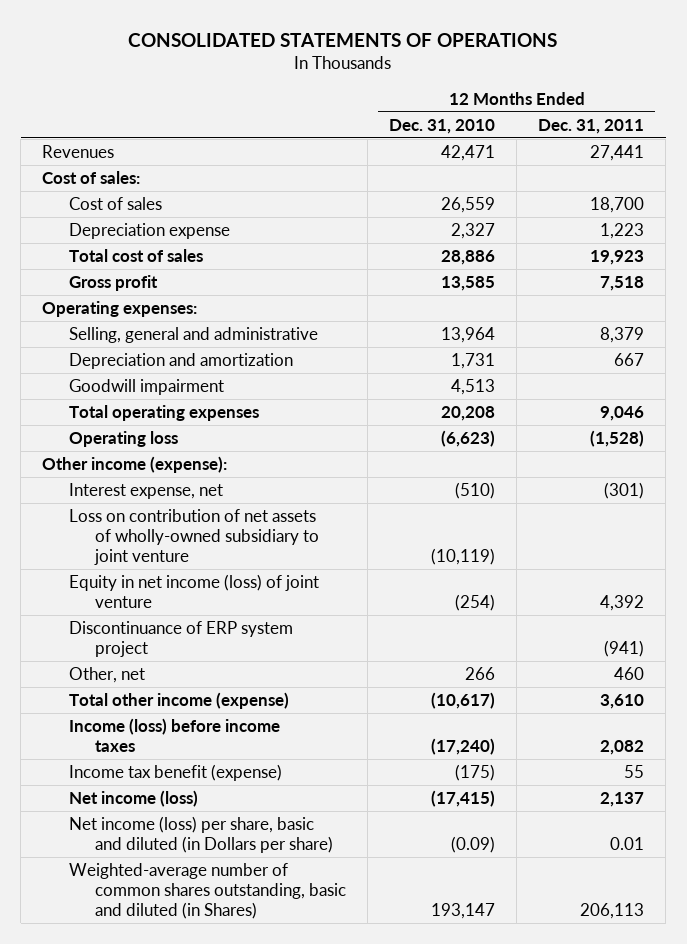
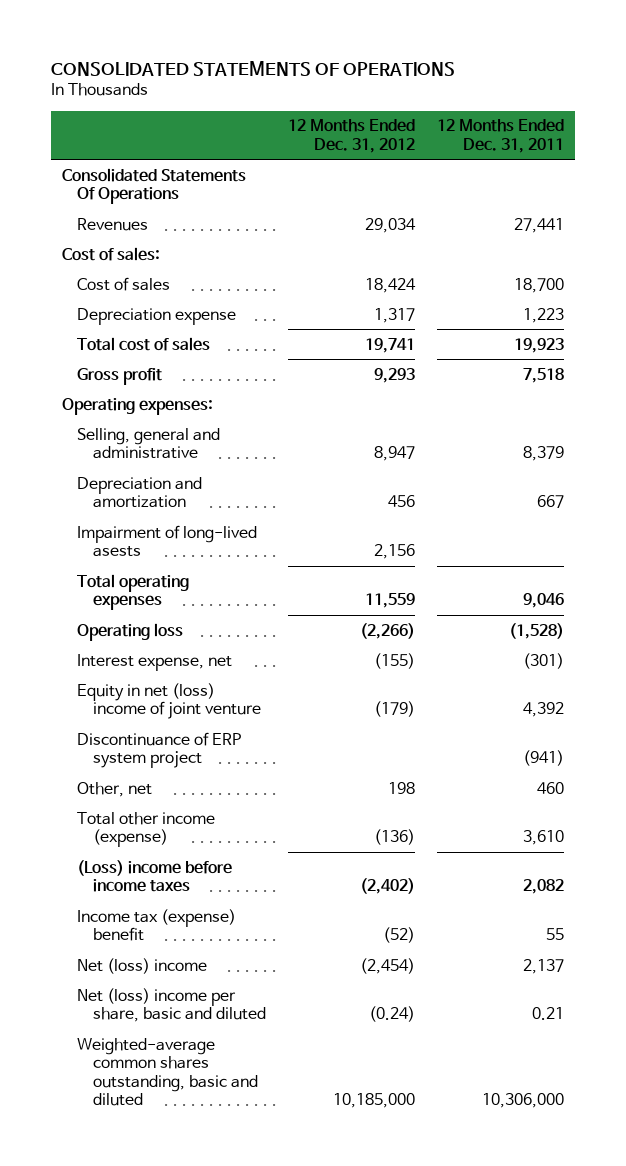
- | 12 Months Ended Dec. 31, 2010 | 12 Months Ended Dec. 31, 2011
+ | 12 Months Ended Dec. 31, 2012 | 12 Months Ended Dec. 31, 2011
+ Consolidated Statements Of Operations
- Goodwill impairment | 4,513 |
+ Impairment of long-lived asests | 2,156 |
- Other income (expense):
- Loss on contribution of net assets of wholly-owned subsidiary to joint venture | (10,119) |
- Equity in net income (loss) of joint venture | (254) | 4,392
+ Equity in net (loss) income of joint venture | (179) | 4,392
- Income (loss) before income taxes | (17,240) | 2,082
- Income tax benefit (expense) | (175) | 55
- Net income (loss) | (17,415) | 2,137
- Net income (loss) per share, basic and diluted (in Dollars per share) | (0.09) | 0.01
- Weighted-average number of common shares outstanding, basic and diluted (in Shares) | 193,147 | 206,113
+ (Loss) income before income taxes | (2,402) | 2,082
+ Income tax (expense) benefit | (52) | 55
+ Net (loss) income | (2,454) | 2,137
+ Net (loss) income per share, basic and diluted | (0.24) | 0.21
+ Weighted-average common shares outstanding, basic and diluted | 10,185,000 | 10,306,000

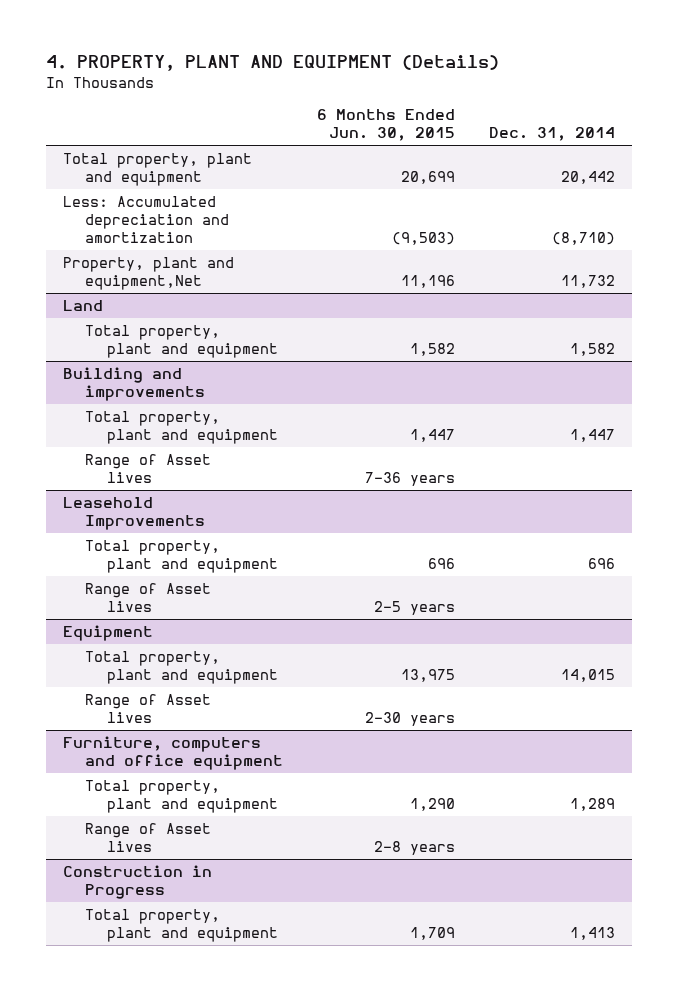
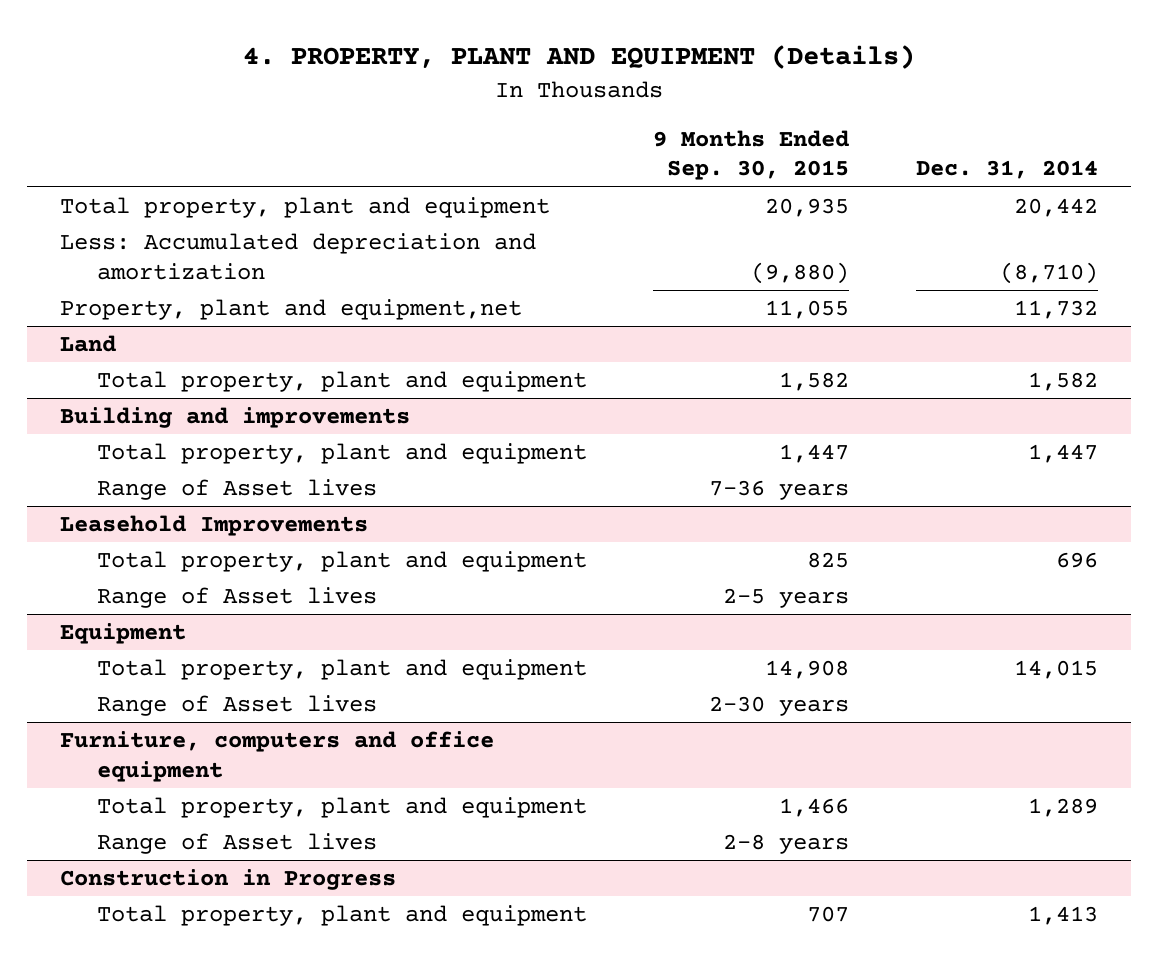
- | 6 Months Ended Jun. 30, 2015 | Dec. 31, 2014
+ | 9 Months Ended Sep. 30, 2015 | Dec. 31, 2014
- Property, plant and equipment,Net | 11,196 | 11,732
+ Property, plant and equipment,net | 11,055 | 11,732

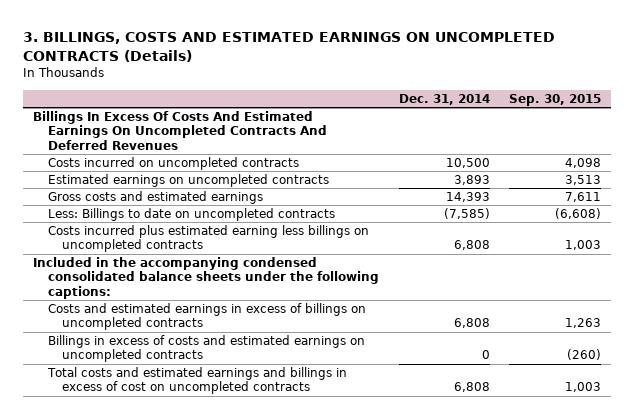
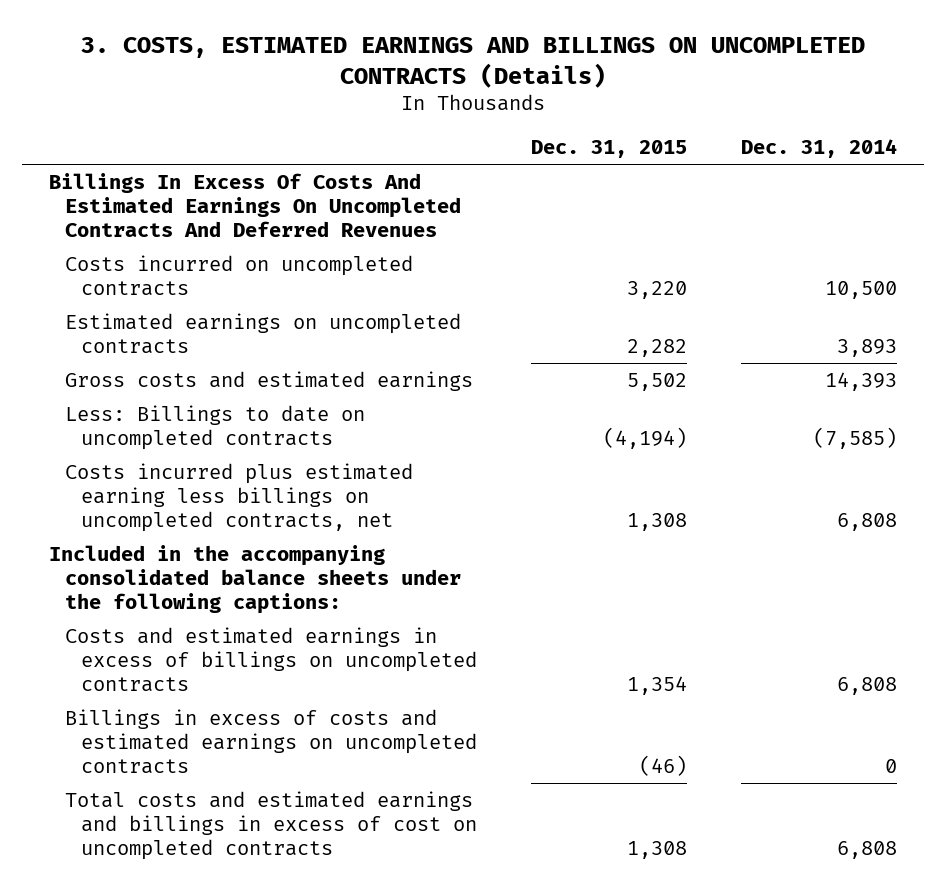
- 3. BILLINGS, COSTS AND ESTIMATED EARNINGS ON UNCOMPLETED CONTRACTS (Details)
+ 3. COSTS, ESTIMATED EARNINGS AND BILLINGS ON UNCOMPLETED CONTRACTS (Details)
- | Dec. 31, 2014 | Sep. 30, 2015
+ | Dec. 31, 2015 | Dec. 31, 2014
- Costs incurred plus estimated earning less billings on uncompleted contracts | 6,808 | 1,003
- Included in the accompanying condensed consolidated balance sheets under the following captions:
+ Costs incurred plus estimated earning less billings on uncompleted contracts, net | 1,308 | 6,808
+ Included in the accompanying consolidated balance sheets under the following captions:

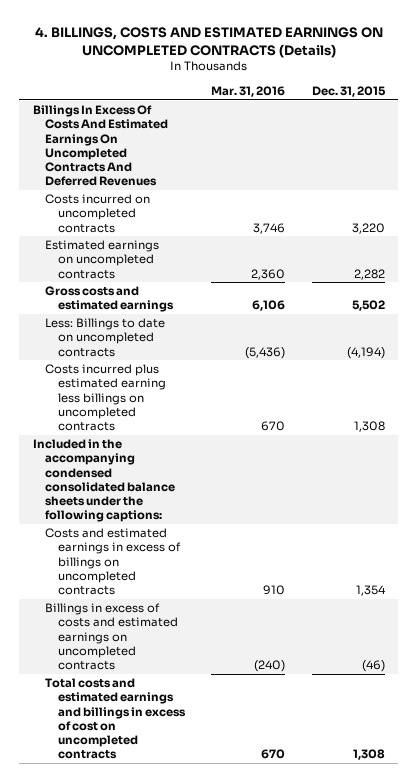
- 3. COSTS, ESTIMATED EARNINGS AND BILLINGS ON UNCOMPLETED CONTRACTS (Details)
+ 4. BILLINGS, COSTS AND ESTIMATED EARNINGS ON UNCOMPLETED CONTRACTS (Details)
- | Dec. 31, 2015 | Dec. 31, 2014
+ | Mar. 31, 2016 | Dec. 31, 2015
- Costs incurred plus estimated earning less billings on uncompleted contracts, net | 1,308 | 6,808
- Included in the accompanying consolidated balance sheets under the following captions:
+ Costs incurred plus estimated earning less billings on uncompleted contracts | 670 | 1,308
+ Included in the accompanying condensed consolidated balance sheets under the following captions:

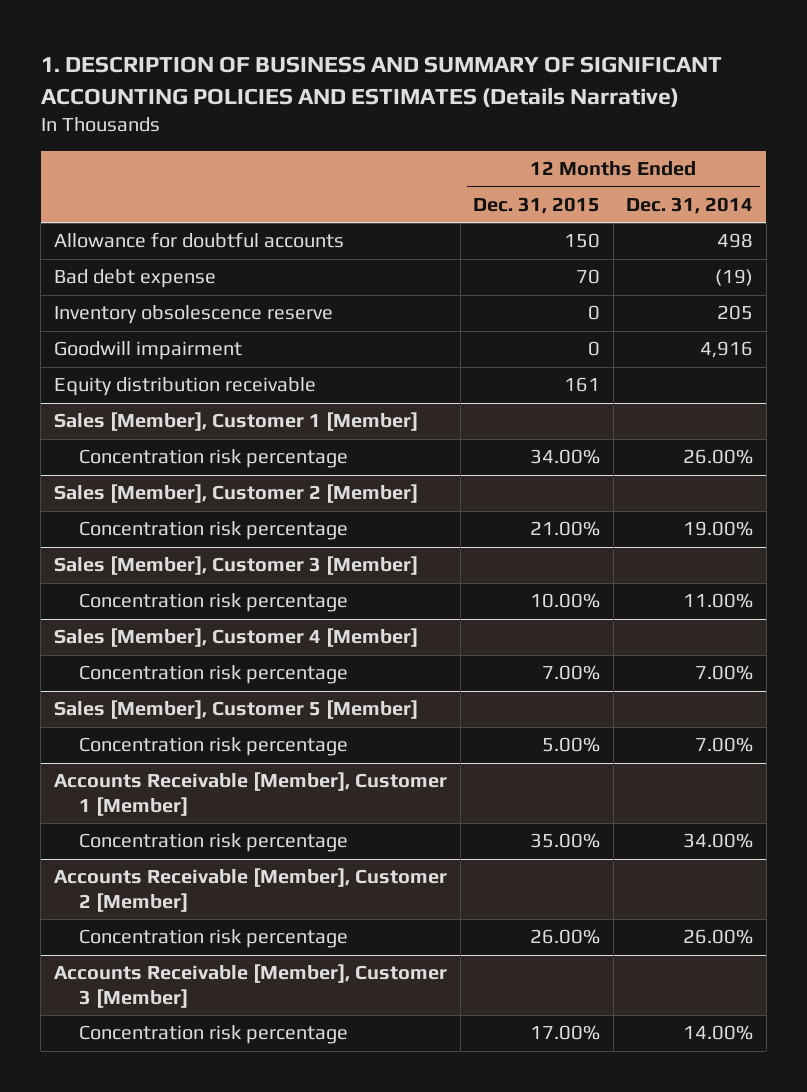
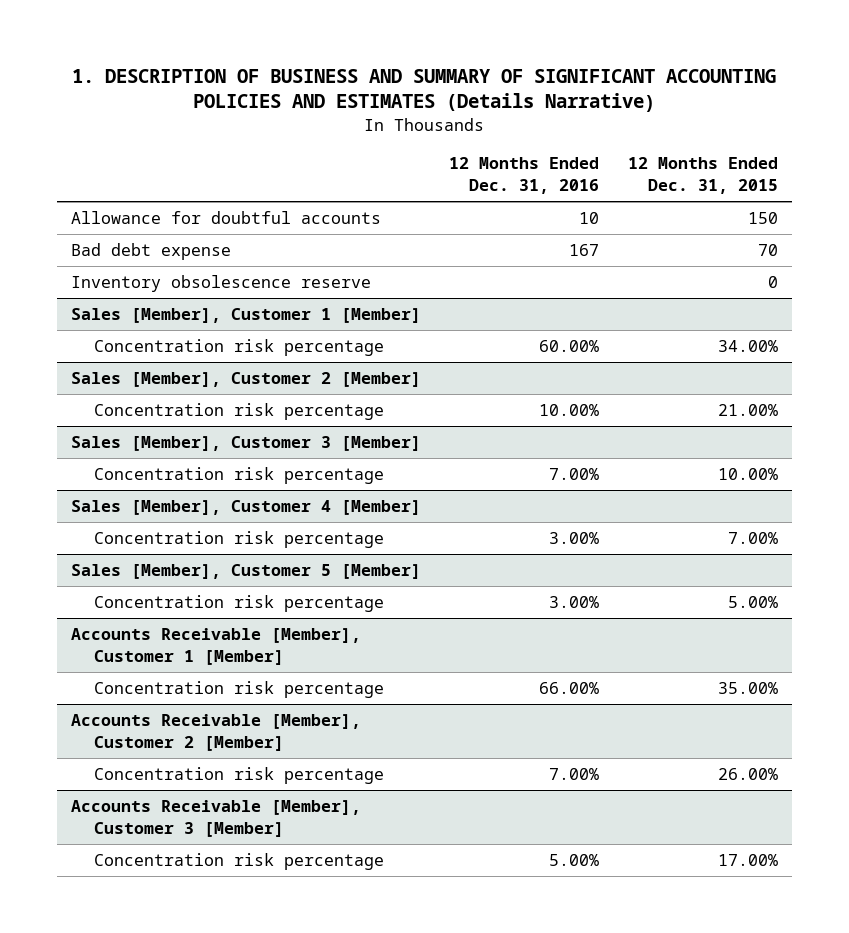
- | 12 Months Ended Dec. 31, 2015 | 12 Months Ended Dec. 31, 2014
+ | 12 Months Ended Dec. 31, 2016 | 12 Months Ended Dec. 31, 2015
- Goodwill impairment | 0 | 4,916
- Equity distribution receivable | 161 |

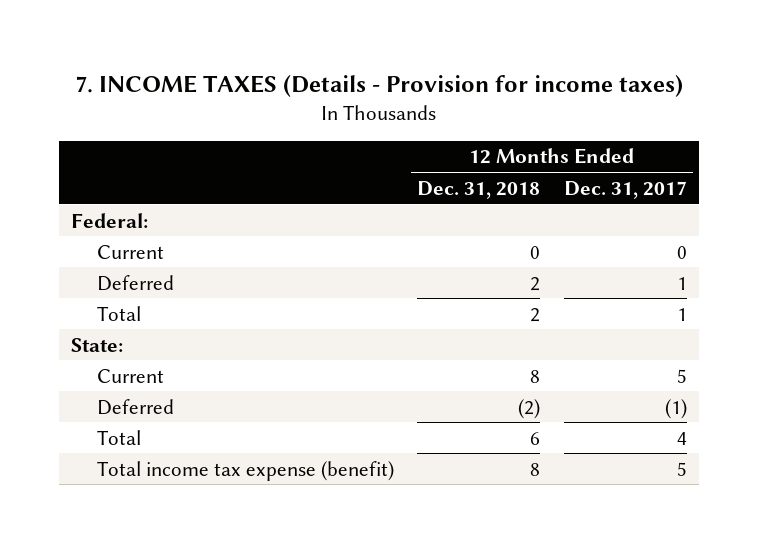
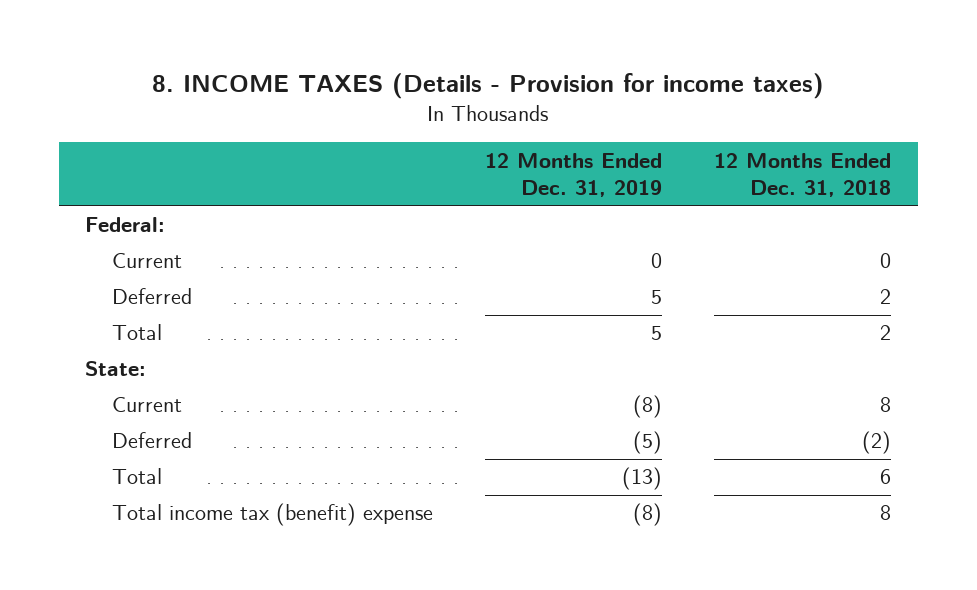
- 7. INCOME TAXES (Details - Provision for income taxes)
+ 8. INCOME TAXES (Details - Provision for income taxes)
- | 12 Months Ended Dec. 31, 2018 | 12 Months Ended Dec. 31, 2017
+ | 12 Months Ended Dec. 31, 2019 | 12 Months Ended Dec. 31, 2018
- Total income tax expense (benefit) | 8 | 5
+ Total income tax (benefit) expense | (8) | 8

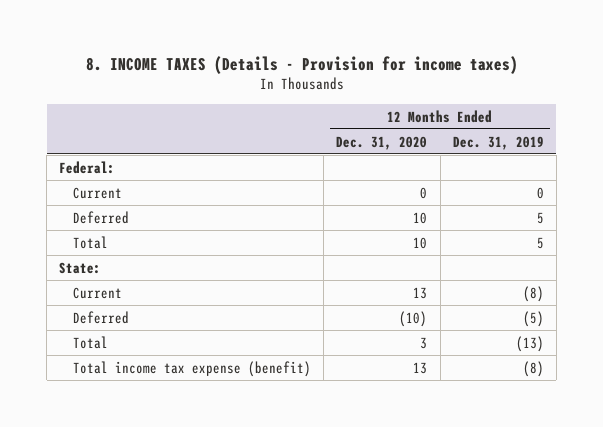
- | 12 Months Ended Dec. 31, 2019 | 12 Months Ended Dec. 31, 2018
+ | 12 Months Ended Dec. 31, 2020 | 12 Months Ended Dec. 31, 2019
- Total income tax (benefit) expense | (8) | 8
+ Total income tax expense (benefit) | 13 | (8)

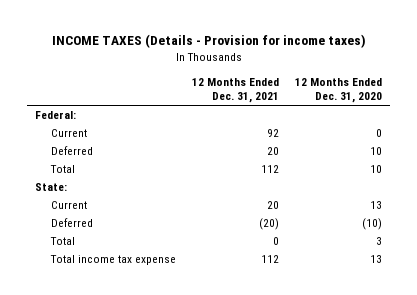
- 8. INCOME TAXES (Details - Provision for income taxes)
+ INCOME TAXES (Details - Provision for income taxes)
- | 12 Months Ended Dec. 31, 2020 | 12 Months Ended Dec. 31, 2019
+ | 12 Months Ended Dec. 31, 2021 | 12 Months Ended Dec. 31, 2020
- Total income tax expense (benefit) | 13 | (8)
+ Total income tax expense | 112 | 13

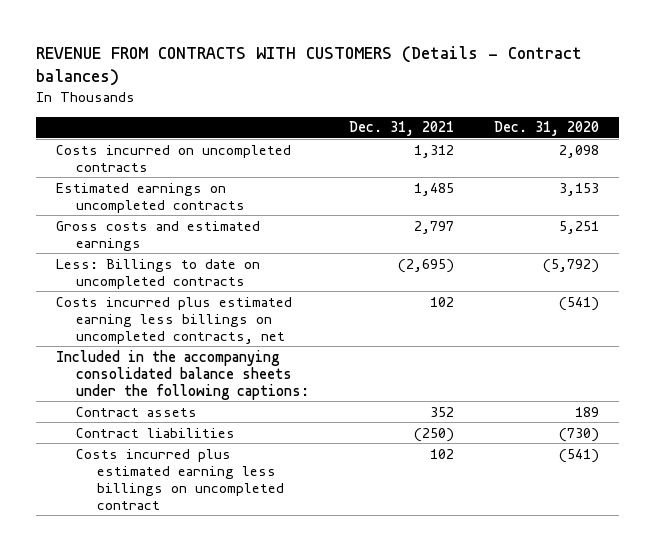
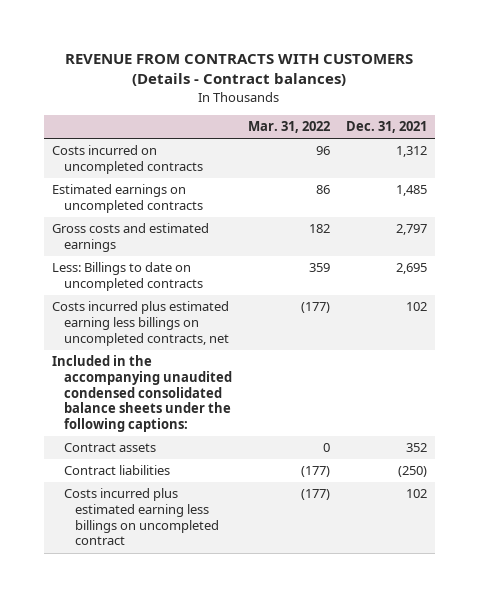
- | Dec. 31, 2021 | Dec. 31, 2020
+ | Mar. 31, 2022 | Dec. 31, 2021
- Less: Billings to date on uncompleted contracts | (2,695) | (5,792)
+ Less: Billings to date on uncompleted contracts | 359 | 2,695
- Included in the accompanying consolidated balance sheets under the following captions:
+ Included in the accompanying unaudited condensed consolidated balance sheets under the following captions:

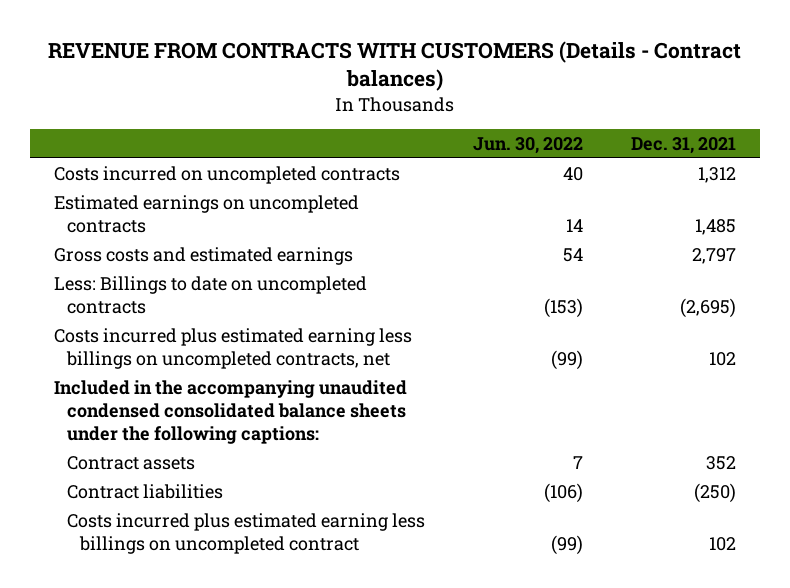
- | Mar. 31, 2022 | Dec. 31, 2021
+ | Jun. 30, 2022 | Dec. 31, 2021
- Less: Billings to date on uncompleted contracts | 359 | 2,695
+ Less: Billings to date on uncompleted contracts | (153) | (2,695)

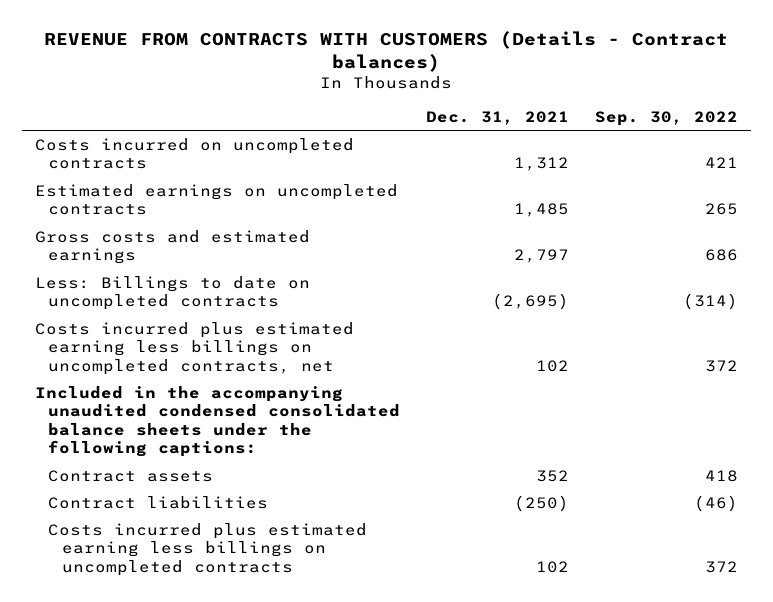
- | Jun. 30, 2022 | Dec. 31, 2021
+ | Dec. 31, 2021 | Sep. 30, 2022
- Costs incurred plus estimated earning less billings on uncompleted contract | (99) | 102
+ Costs incurred plus estimated earning less billings on uncompleted contracts | 102 | 372

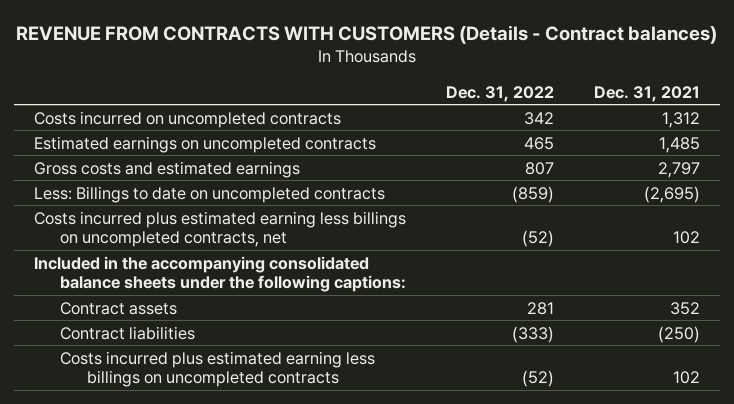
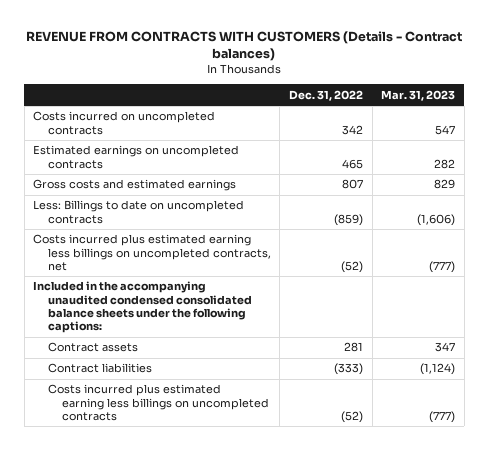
- | Dec. 31, 2022 | Dec. 31, 2021
+ | Dec. 31, 2022 | Mar. 31, 2023
- Included in the accompanying consolidated balance sheets under the following captions:
+ Included in the accompanying unaudited condensed consolidated balance sheets under the following captions:

